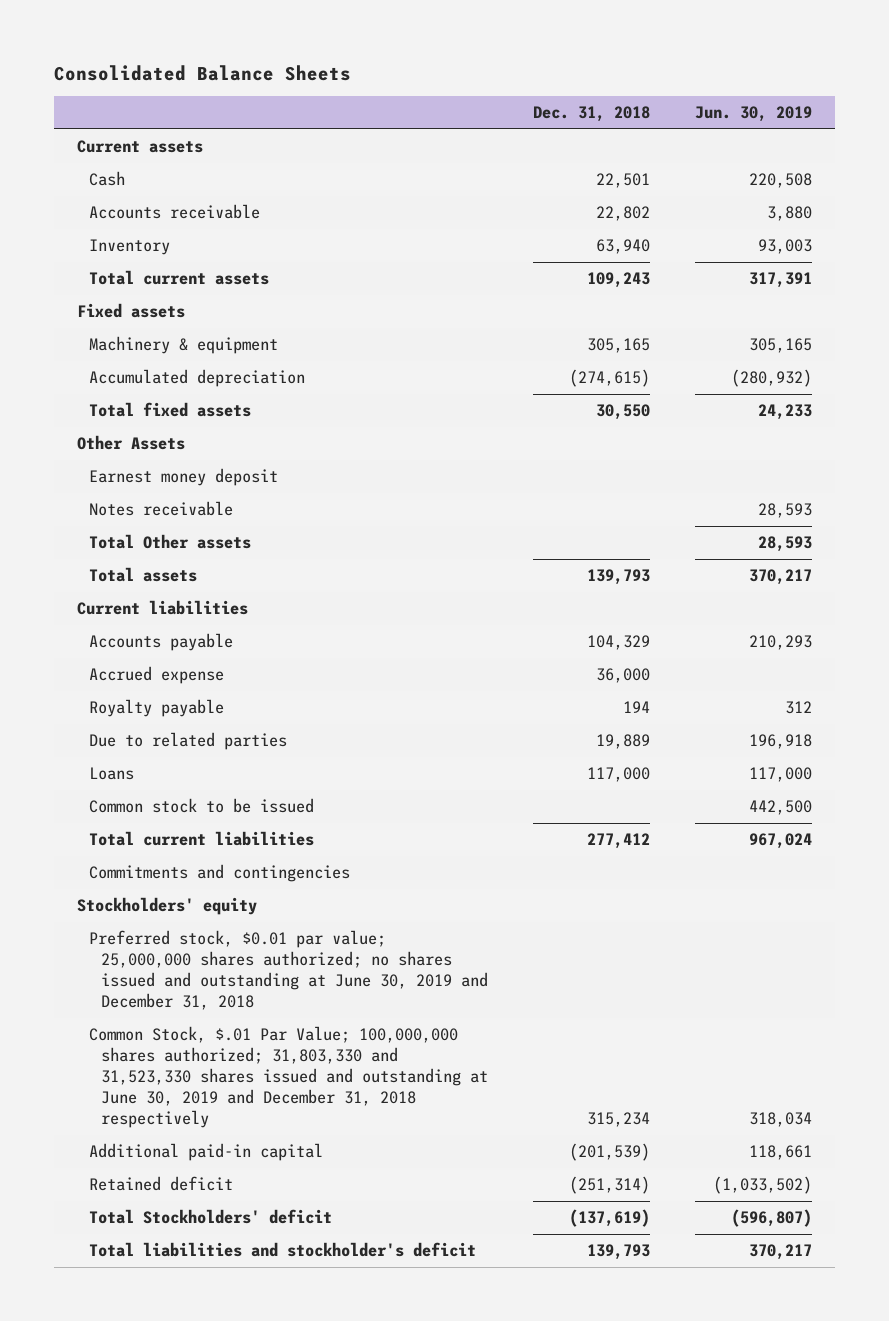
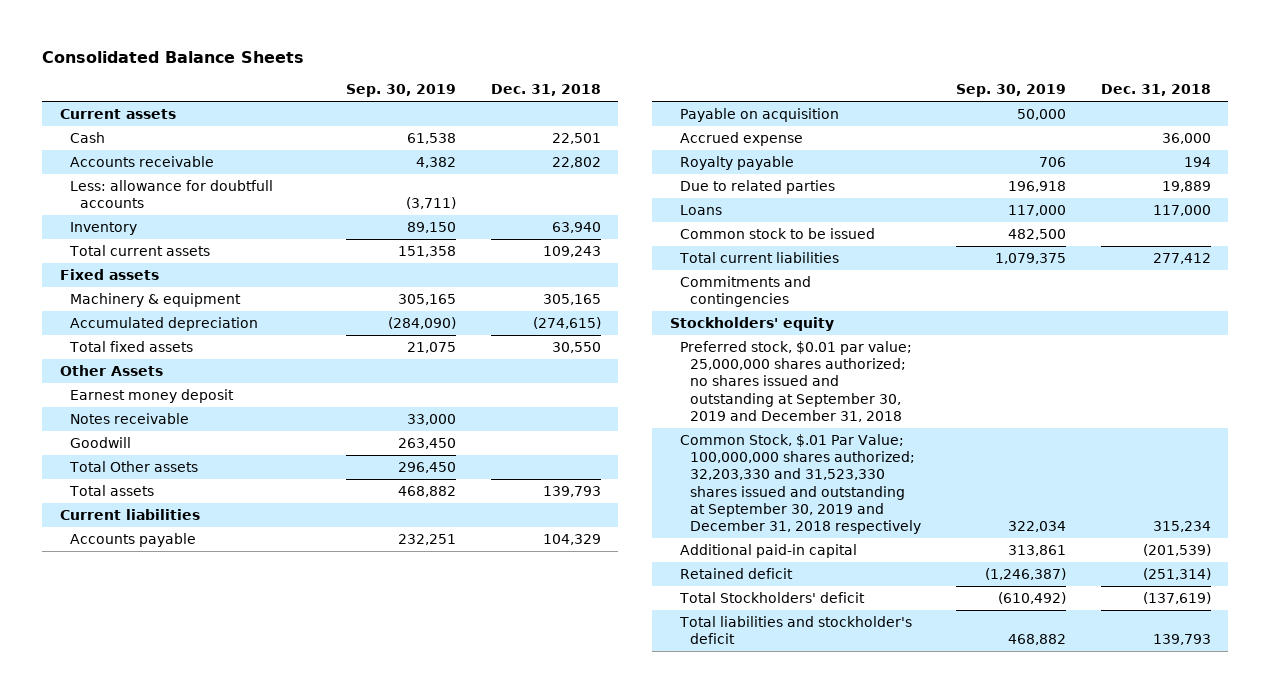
- | Dec. 31, 2018 | Jun. 30, 2019
+ | Sep. 30, 2019 | Dec. 31, 2018
+ Less: allowance for doubtfull accounts | (3,711) |
+ Goodwill | 263,450 |
+ Payable on acquisition | 50,000 |
- Preferred stock, $0.01 par value; 25,000,000 shares authorized; no shares issued and outstanding at June 30, 2019 and December 31, 2018
- Common Stock, $.01 Par Value; 100,000,000 shares authorized; 31,803,330 and 31,523,330 shares issued and outstanding at June 30, 2019 and December 31, 2018 respectively | 315,234 | 318,034
+ Preferred stock, $0.01 par value; 25,000,000 shares authorized; no shares issued and outstanding at September 30, 2019 and December 31, 2018
+ Common Stock, $.01 Par Value; 100,000,000 shares authorized; 32,203,330 and 31,523,330 shares issued and outstanding at September 30, 2019 and December 31, 2018 respectively | 322,034 | 315,234

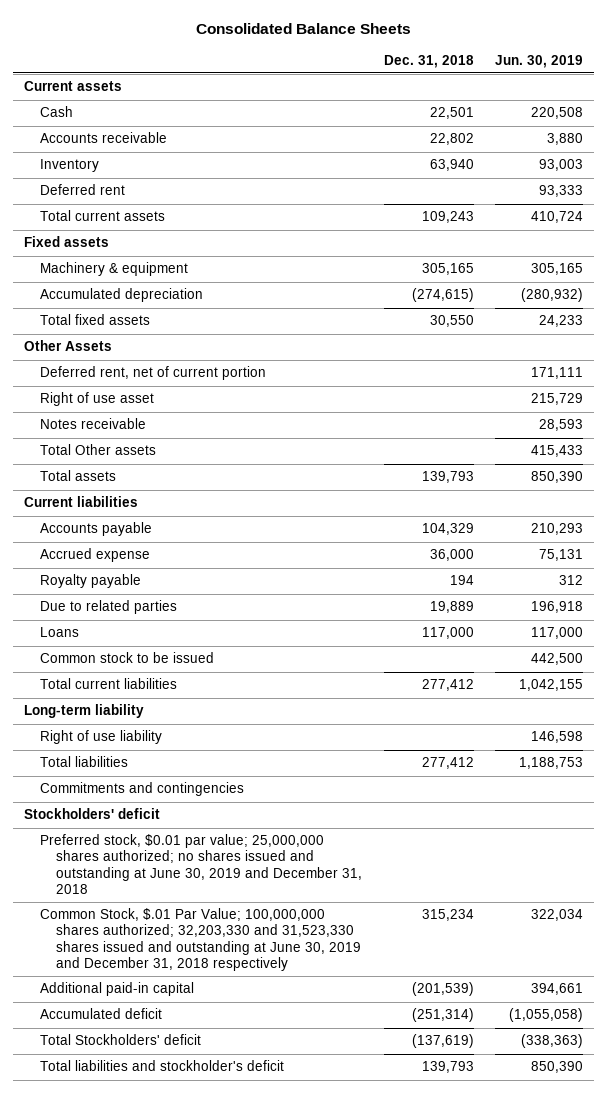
- | Sep. 30, 2019 | Dec. 31, 2018
+ | Dec. 31, 2018 | Jun. 30, 2019
- Less: allowance for doubtfull accounts | (3,711) |
+ Deferred rent | | 93,333
- Earnest money deposit
+ Deferred rent, net of current portion | | 171,111
+ Right of use asset | | 215,729
- Goodwill | 263,450 |
- Payable on acquisition | 50,000 |
+ Long-term liability
+ Right of use liability | | 146,598
+ Total liabilities | 277,412 | 1,188,753
- Stockholders' equity
- Preferred stock, $0.01 par value; 25,000,000 shares authorized; no shares issued and outstanding at September 30, 2019 and December 31, 2018
- Common Stock, $.01 Par Value; 100,000,000 shares authorized; 32,203,330 and 31,523,330 shares issued and outstanding at September 30, 2019 and December 31, 2018 respectively | 322,034 | 315,234
+ Stockholders' deficit
+ Preferred stock, $0.01 par value; 25,000,000 shares authorized; no shares issued and outstanding at June 30, 2019 and December 31, 2018
+ Common Stock, $.01 Par Value; 100,000,000 shares authorized; 32,203,330 and 31,523,330 shares issued and outstanding at June 30, 2019 and December 31, 2018 respectively | 315,234 | 322,034
- Retained deficit | (1,246,387) | (251,314)
+ Accumulated deficit | (251,314) | (1,055,058)

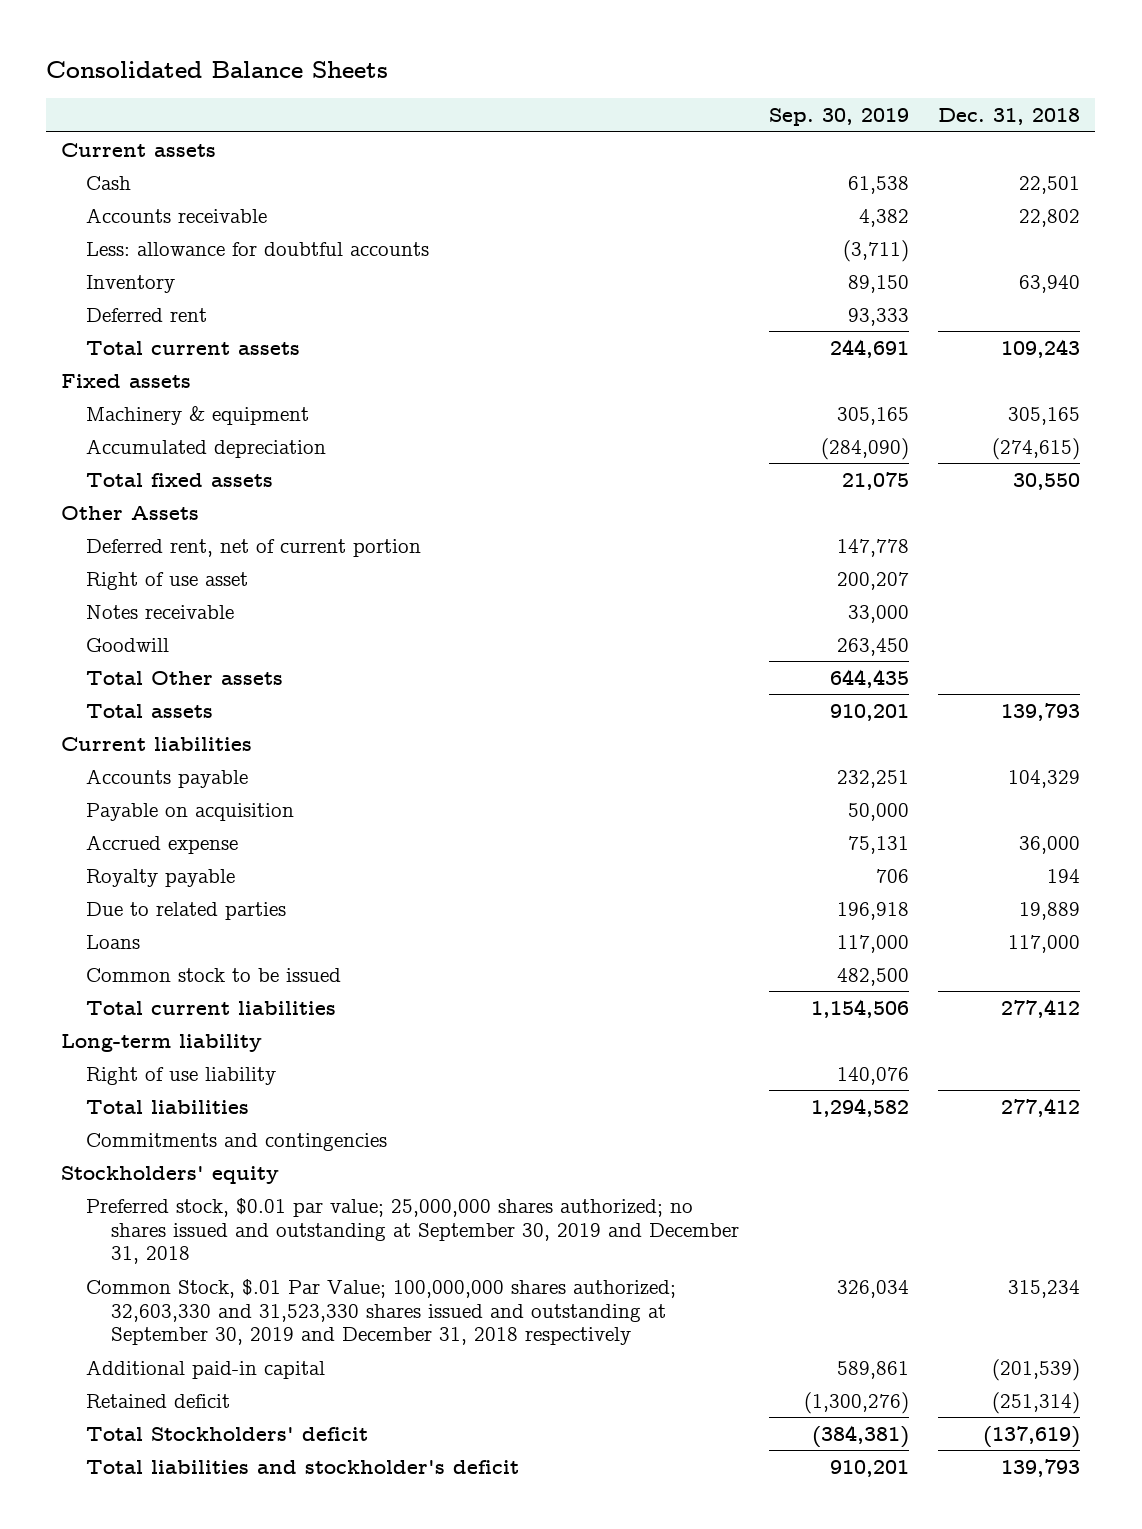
- | Dec. 31, 2018 | Jun. 30, 2019
+ | Sep. 30, 2019 | Dec. 31, 2018
+ Less: allowance for doubtful accounts | (3,711) |
+ Goodwill | 263,450 |
+ Payable on acquisition | 50,000 |
- Stockholders' deficit
- Preferred stock, $0.01 par value; 25,000,000 shares authorized; no shares issued and outstanding at June 30, 2019 and December 31, 2018
- Common Stock, $.01 Par Value; 100,000,000 shares authorized; 32,203,330 and 31,523,330 shares issued and outstanding at June 30, 2019 and December 31, 2018 respectively | 315,234 | 322,034
+ Stockholders' equity
+ Preferred stock, $0.01 par value; 25,000,000 shares authorized; no shares issued and outstanding at September 30, 2019 and December 31, 2018
+ Common Stock, $.01 Par Value; 100,000,000 shares authorized; 32,603,330 and 31,523,330 shares issued and outstanding at September 30, 2019 and December 31, 2018 respectively | 326,034 | 315,234
- Accumulated deficit | (251,314) | (1,055,058)
+ Retained deficit | (1,300,276) | (251,314)

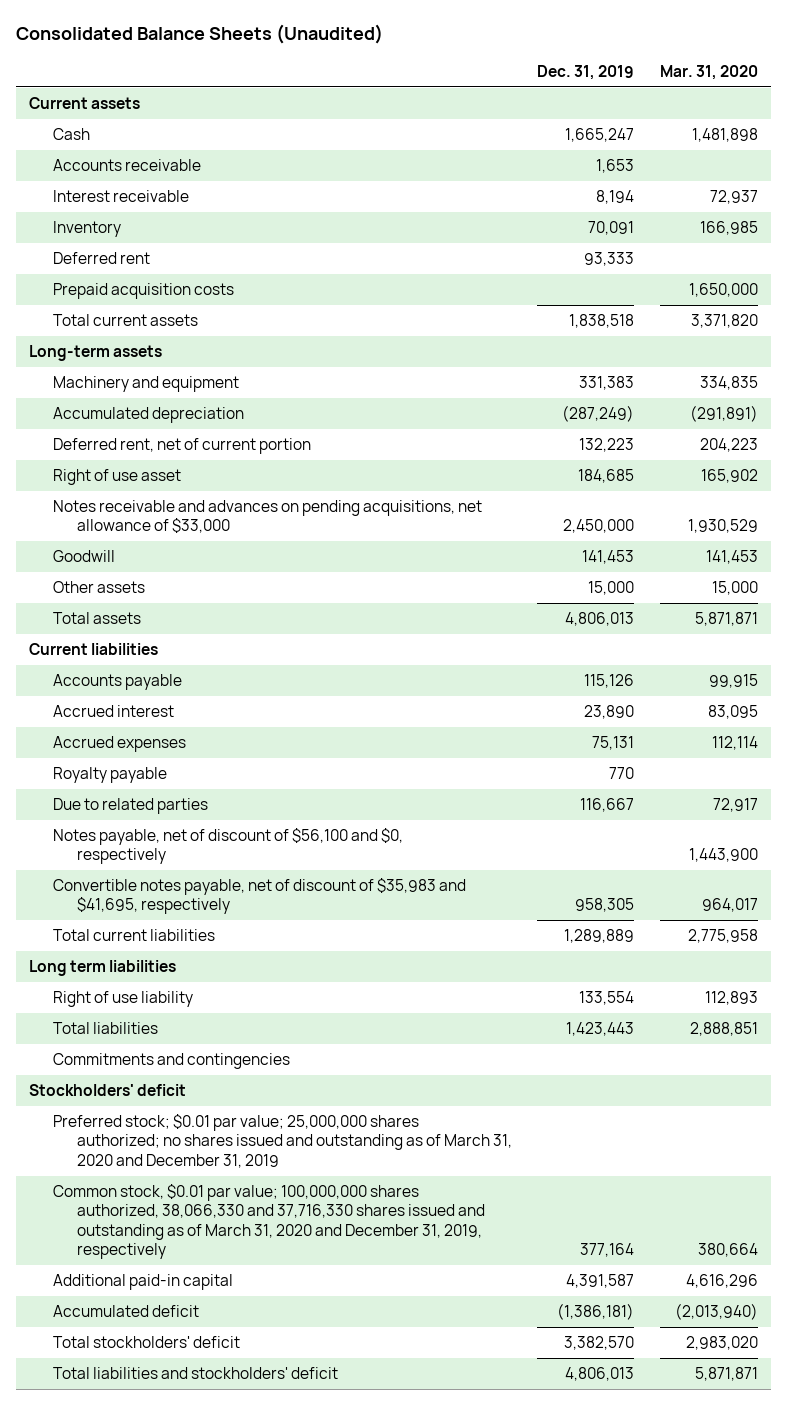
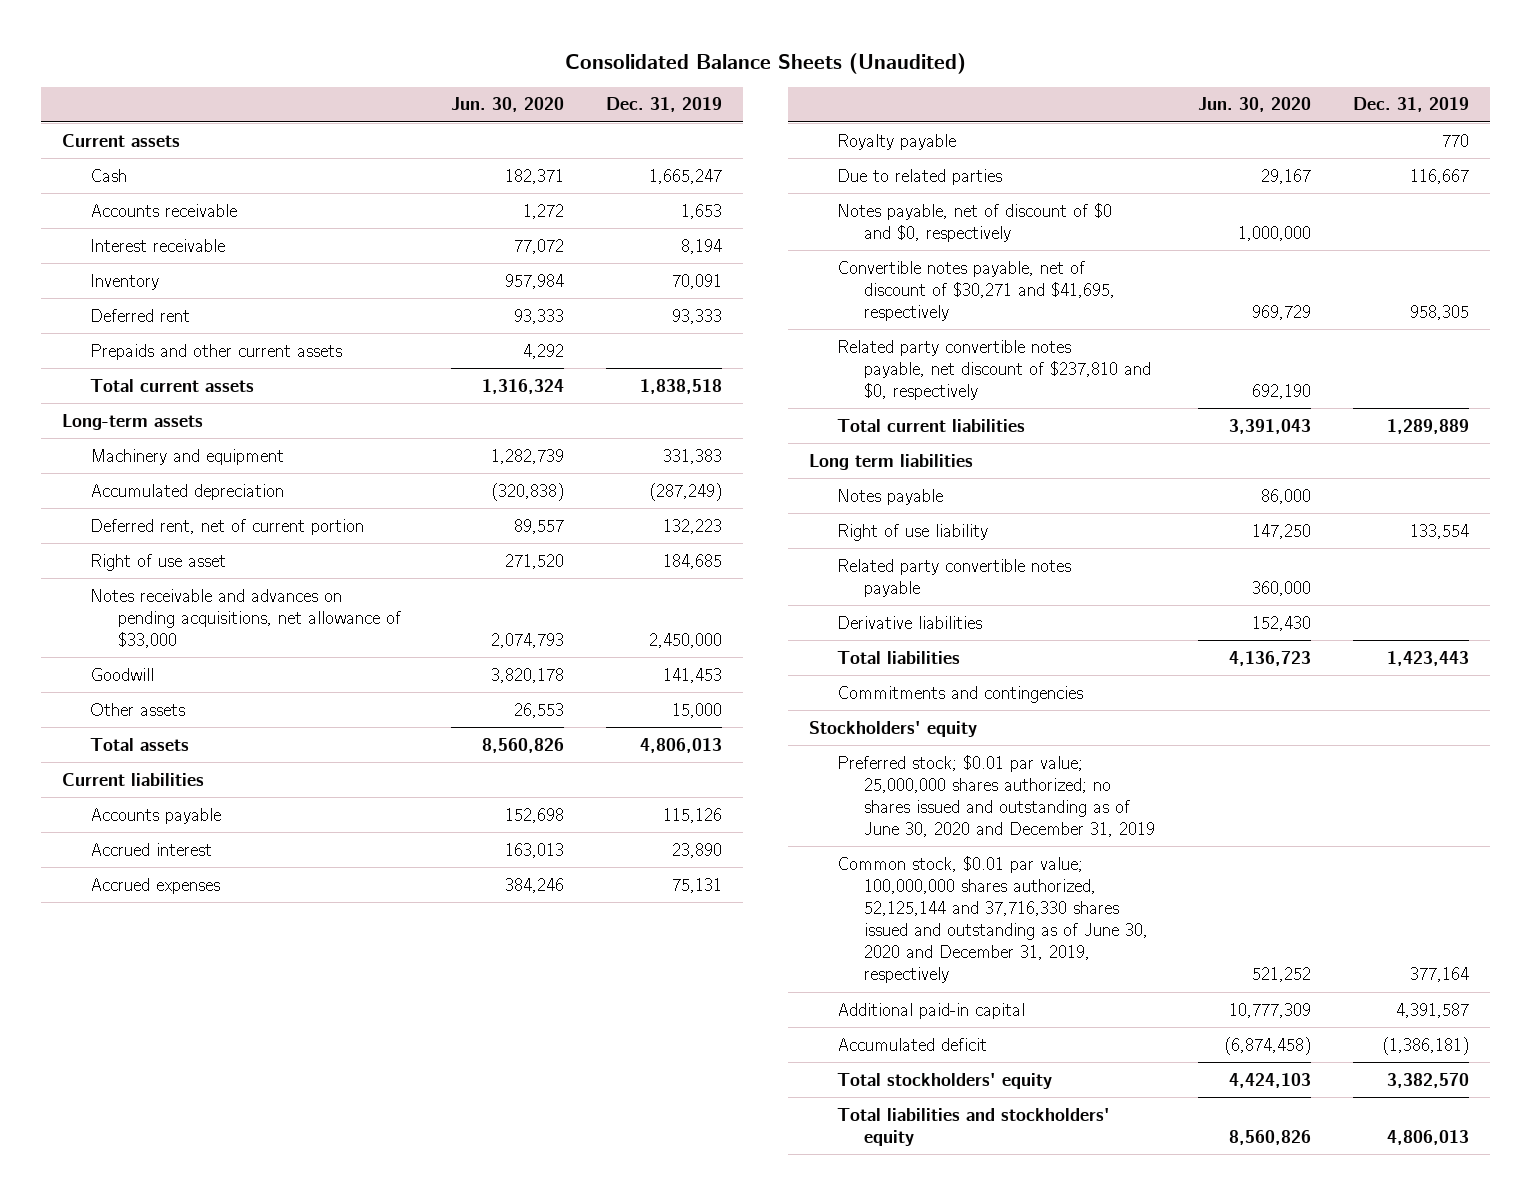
- | Dec. 31, 2019 | Mar. 31, 2020
+ | Jun. 30, 2020 | Dec. 31, 2019
- Prepaid acquisition costs | | 1,650,000
+ Prepaids and other current assets | 4,292 |
- Notes payable, net of discount of $56,100 and $0, respectively | | 1,443,900
- Convertible notes payable, net of discount of $35,983 and $41,695, respectively | 958,305 | 964,017
+ Notes payable, net of discount of $0 and $0, respectively | 1,000,000 |
+ Convertible notes payable, net of discount of $30,271 and $41,695, respectively | 969,729 | 958,305
+ Related party convertible notes payable, net discount of $237,810 and $0, respectively | 692,190 |
+ Notes payable | 86,000 |
+ Related party convertible notes payable | 360,000 |
+ Derivative liabilities | 152,430 |
- Stockholders' deficit
- Preferred stock; $0.01 par value; 25,000,000 shares authorized; no shares issued and outstanding as of March 31, 2020 and December 31, 2019
- Common stock, $0.01 par value; 100,000,000 shares authorized, 38,066,330 and 37,716,330 shares issued and outstanding as of March 31, 2020 and December 31, 2019, respectively | 377,164 | 380,664
+ Stockholders' equity
+ Preferred stock; $0.01 par value; 25,000,000 shares authorized; no shares issued and outstanding as of June 30, 2020 and December 31, 2019
+ Common stock, $0.01 par value; 100,000,000 shares authorized, 52,125,144 and 37,716,330 shares issued and outstanding as of June 30, 2020 and December 31, 2019, respectively | 521,252 | 377,164
- Total stockholders' deficit | 3,382,570 | 2,983,020
- Total liabilities and stockholders' deficit | 4,806,013 | 5,871,871
+ Total stockholders' equity | 4,424,103 | 3,382,570
+ Total liabilities and stockholders' equity | 8,560,826 | 4,806,013

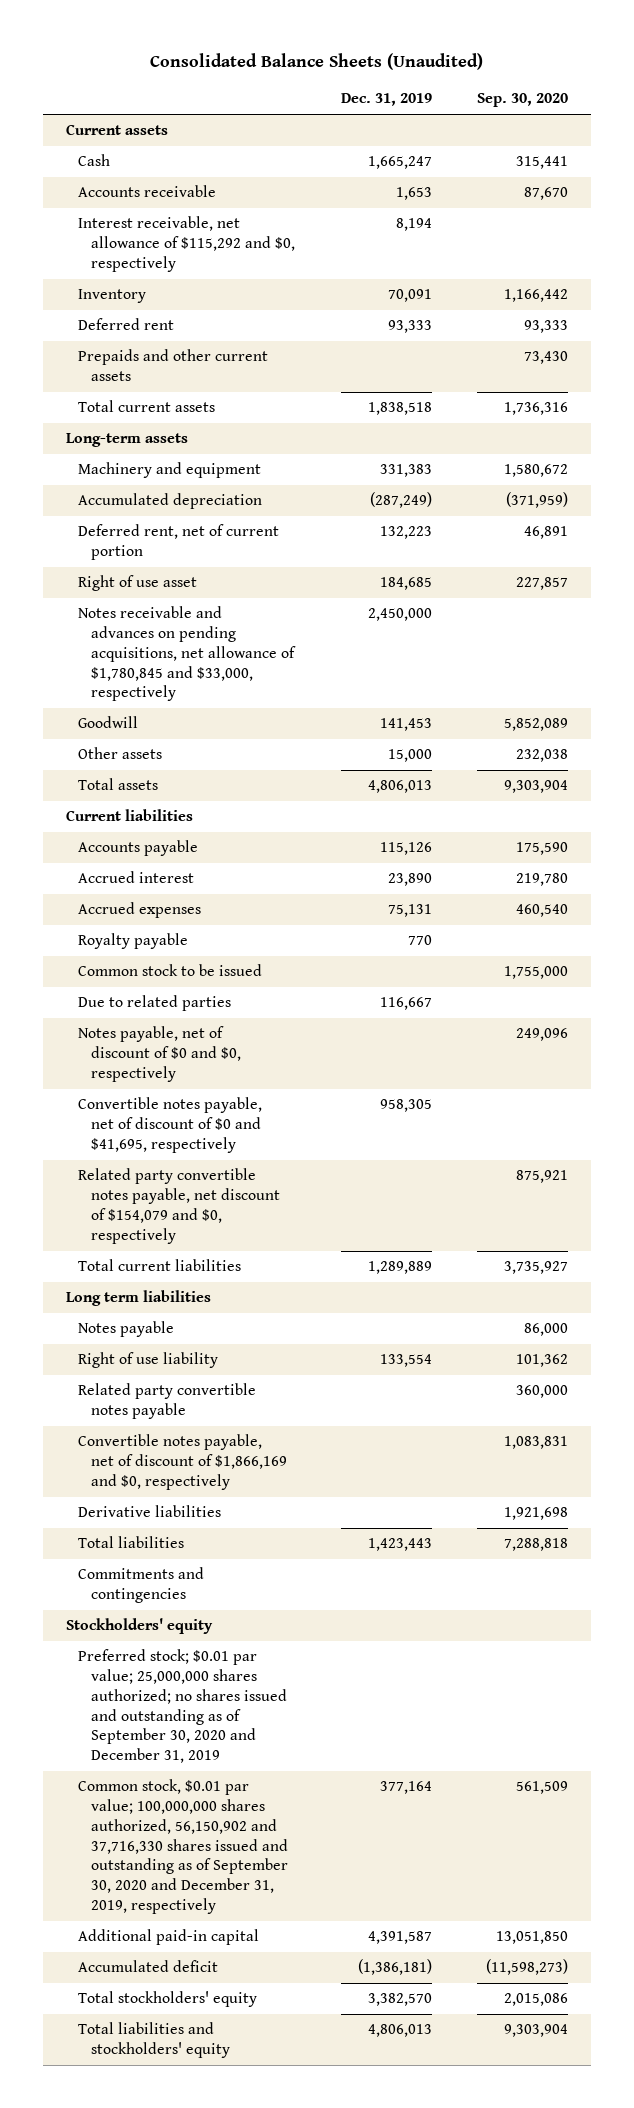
- | Jun. 30, 2020 | Dec. 31, 2019
+ | Dec. 31, 2019 | Sep. 30, 2020
- Interest receivable | 77,072 | 8,194
+ Interest receivable, net allowance of $115,292 and $0, respectively | 8,194 |
- Notes receivable and advances on pending acquisitions, net allowance of $33,000 | 2,074,793 | 2,450,000
+ Notes receivable and advances on pending acquisitions, net allowance of $1,780,845 and $33,000, respectively | 2,450,000 |
+ Common stock to be issued | | 1,755,000
- Convertible notes payable, net of discount of $30,271 and $41,695, respectively | 969,729 | 958,305
- Related party convertible notes payable, net discount of $237,810 and $0, respectively | 692,190 |
+ Convertible notes payable, net of discount of $0 and $41,695, respectively | 958,305 |
+ Related party convertible notes payable, net discount of $154,079 and $0, respectively | | 875,921
+ Convertible notes payable, net of discount of $1,866,169 and $0, respectively | | 1,083,831
- Preferred stock; $0.01 par value; 25,000,000 shares authorized; no shares issued and outstanding as of June 30, 2020 and December 31, 2019
- Common stock, $0.01 par value; 100,000,000 shares authorized, 52,125,144 and 37,716,330 shares issued and outstanding as of June 30, 2020 and December 31, 2019, respectively | 521,252 | 377,164
+ Preferred stock; $0.01 par value; 25,000,000 shares authorized; no shares issued and outstanding as of September 30, 2020 and December 31, 2019
+ Common stock, $0.01 par value; 100,000,000 shares authorized, 56,150,902 and 37,716,330 shares issued and outstanding as of September 30, 2020 and December 31, 2019, respectively | 377,164 | 561,509

